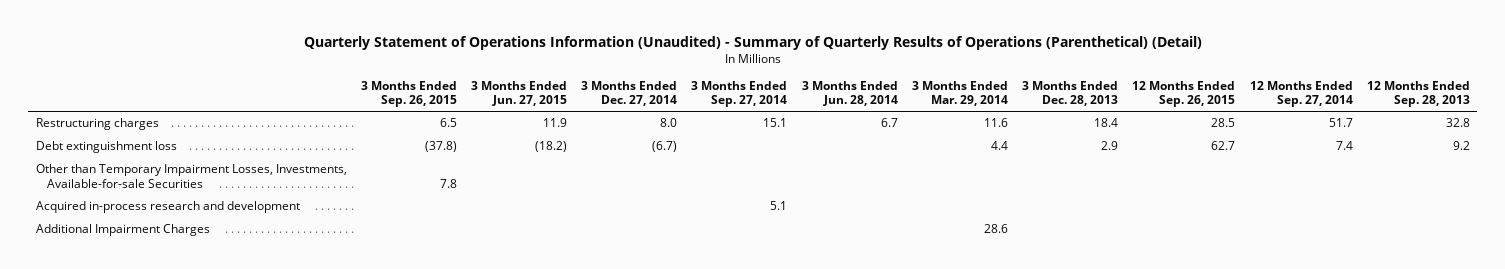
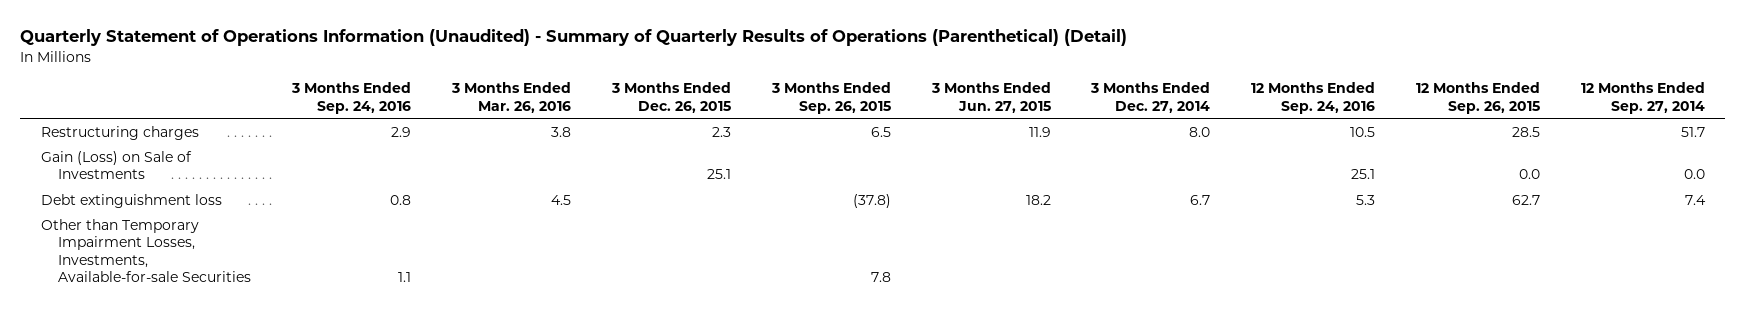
- | 3 Months Ended Sep. 26, 2015 | 3 Months Ended Jun. 27, 2015 | 3 Months Ended Dec. 27, 2014 | 3 Months Ended Sep. 27, 2014 | 3 Months Ended Jun. 28, 2014 | 3 Months Ended Mar. 29, 2014 | 3 Months Ended Dec. 28, 2013 | 12 Months Ended Sep. 26, 2015 | 12 Months Ended Sep. 27, 2014 | 12 Months Ended Sep. 28, 2013
+ | 3 Months Ended Sep. 24, 2016 | 3 Months Ended Mar. 26, 2016 | 3 Months Ended Dec. 26, 2015 | 3 Months Ended Sep. 26, 2015 | 3 Months Ended Jun. 27, 2015 | 3 Months Ended Dec. 27, 2014 | 12 Months Ended Sep. 24, 2016 | 12 Months Ended Sep. 26, 2015 | 12 Months Ended Sep. 27, 2014
- Debt extinguishment loss | (37.8) | (18.2) | (6.7) | | | 4.4 | 2.9 | 62.7 | 7.4 | 9.2
+ Gain (Loss) on Sale of Investments | | | 25.1 | | | | 25.1 | 0.0 | 0.0
+ Debt extinguishment loss | 0.8 | 4.5 | | (37.8) | 18.2 | 6.7 | 5.3 | 62.7 | 7.4
- Acquired in-process research and development | | | | 5.1 | | | | | |
- Additional Impairment Charges | | | | | | 28.6 | | | |

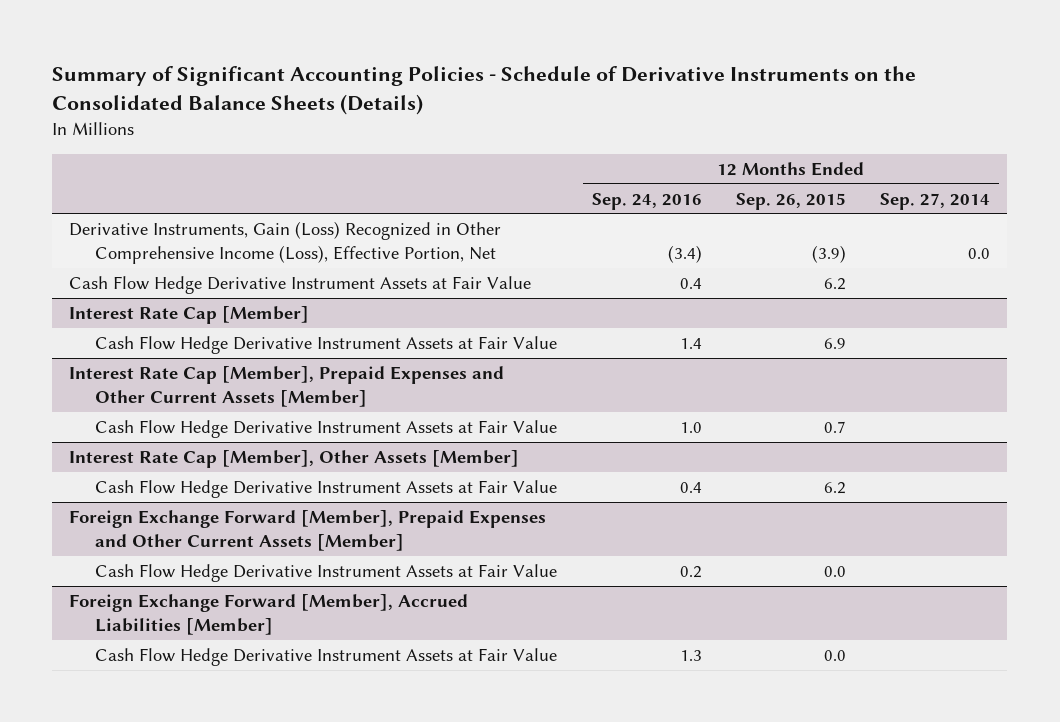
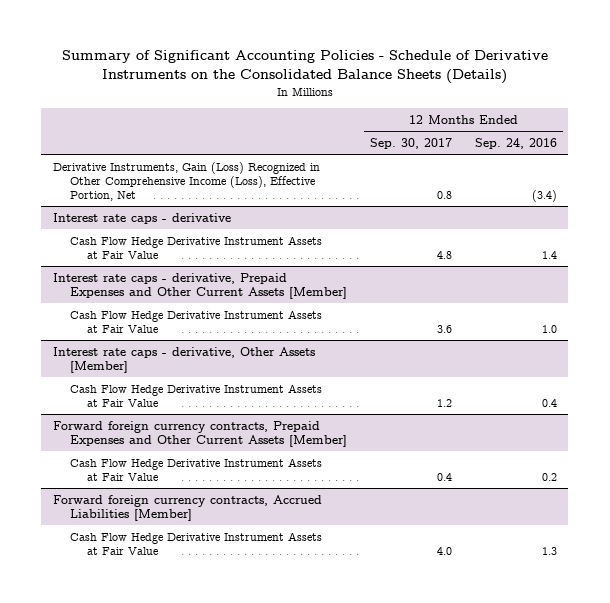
- | 12 Months Ended Sep. 24, 2016 | 12 Months Ended Sep. 26, 2015 | 12 Months Ended Sep. 27, 2014
+ | 12 Months Ended Sep. 30, 2017 | 12 Months Ended Sep. 24, 2016
- Cash Flow Hedge Derivative Instrument Assets at Fair Value | 0.4 | 6.2 |
- Interest Rate Cap [Member]
+ Interest rate caps - derivative
- Interest Rate Cap [Member], Prepaid Expenses and Other Current Assets [Member]
+ Interest rate caps - derivative, Prepaid Expenses and Other Current Assets [Member]
- Interest Rate Cap [Member], Other Assets [Member]
+ Interest rate caps - derivative, Other Assets [Member]
- Foreign Exchange Forward [Member], Prepaid Expenses and Other Current Assets [Member]
+ Forward foreign currency contracts, Prepaid Expenses and Other Current Assets [Member]
- Foreign Exchange Forward [Member], Accrued Liabilities [Member]
+ Forward foreign currency contracts, Accrued Liabilities [Member]

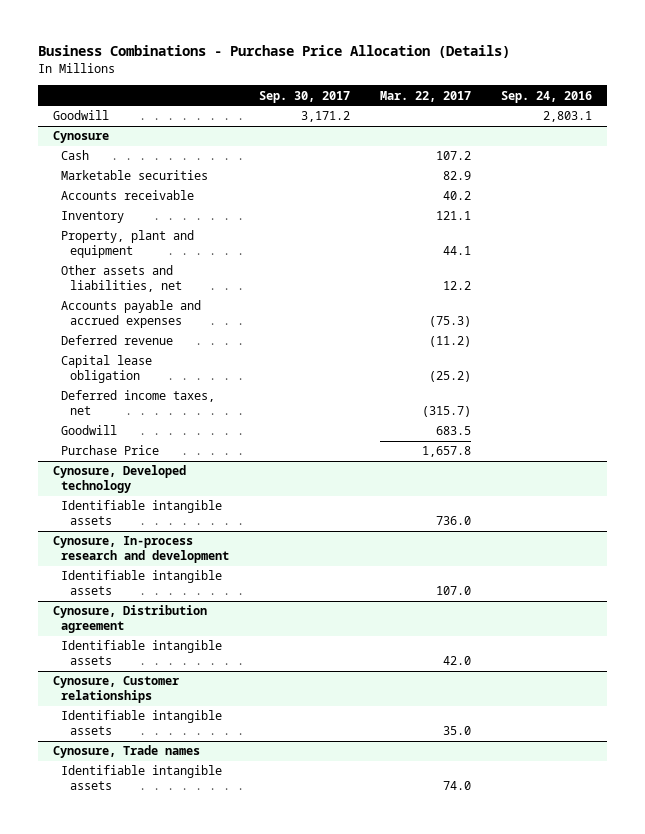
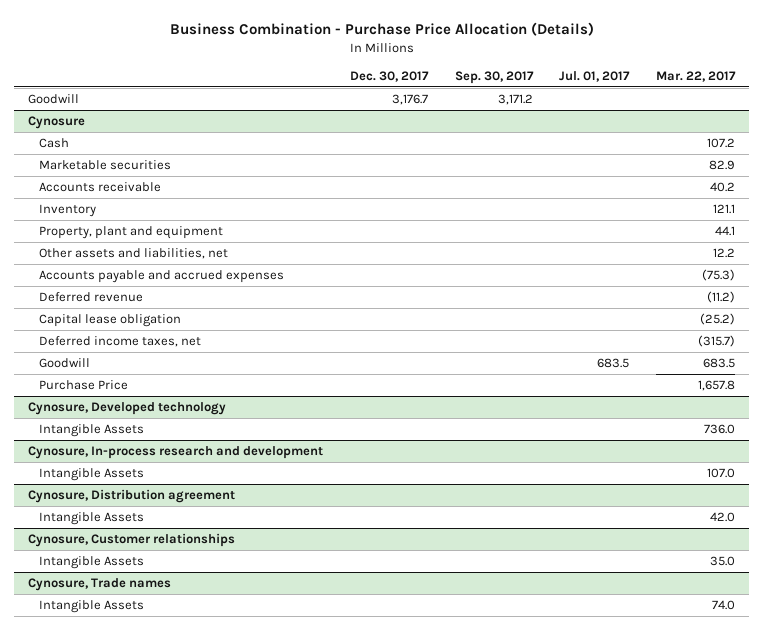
- Business Combinations - Purchase Price Allocation (Details)
+ Business Combination - Purchase Price Allocation (Details)
- | Sep. 30, 2017 | Mar. 22, 2017 | Sep. 24, 2016
+ | Dec. 30, 2017 | Sep. 30, 2017 | Jul. 01, 2017 | Mar. 22, 2017
@ Cynosure, Developed technology
- Identifiable intangible assets | | 736.0 |
+ Intangible Assets | | | | 736.0
@ Cynosure, In-process research and development
- Identifiable intangible assets | | 107.0 |
+ Intangible Assets | | | | 107.0
@ Cynosure, Distribution agreement
- Identifiable intangible assets | | 42.0 |
+ Intangible Assets | | | | 42.0
@ Cynosure, Customer relationships
- Identifiable intangible assets | | 35.0 |
+ Intangible Assets | | | | 35.0
@ Cynosure, Trade names
- Identifiable intangible assets | | 74.0 |
+ Intangible Assets | | | | 74.0

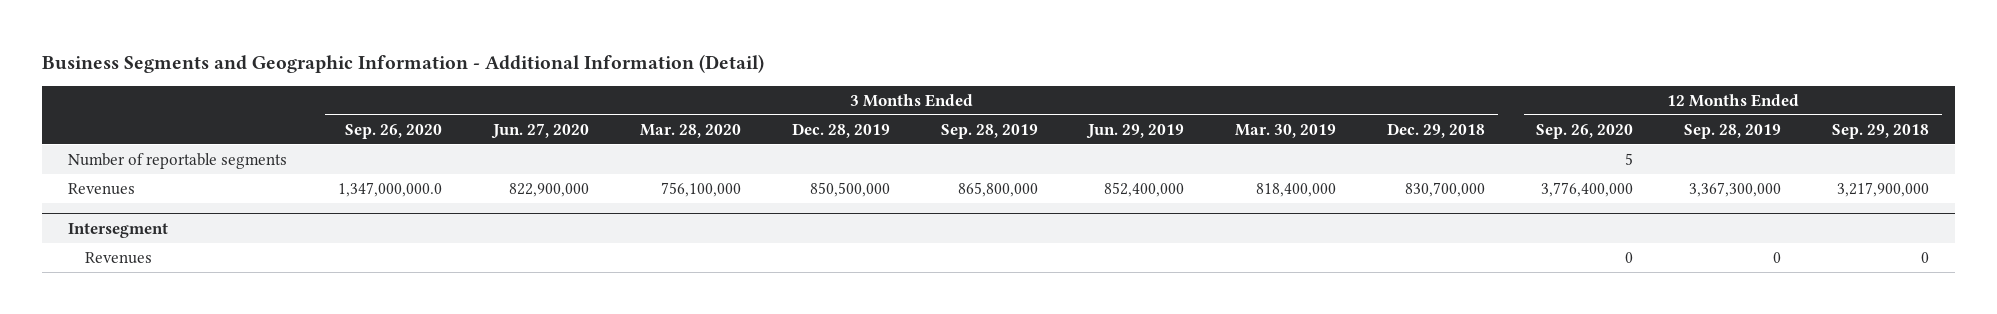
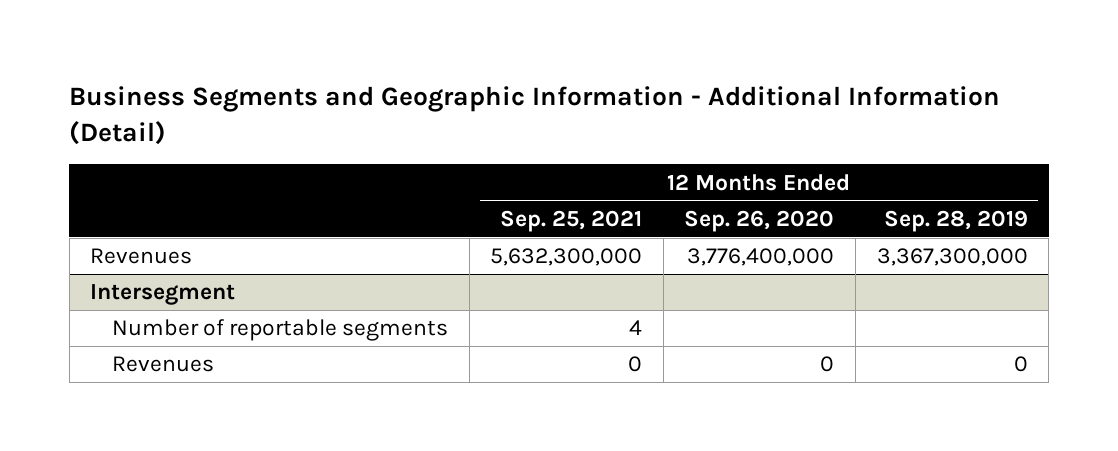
- | 3 Months Ended Sep. 26, 2020 | 3 Months Ended Jun. 27, 2020 | 3 Months Ended Mar. 28, 2020 | 3 Months Ended Dec. 28, 2019 | 3 Months Ended Sep. 28, 2019 | 3 Months Ended Jun. 29, 2019 | 3 Months Ended Mar. 30, 2019 | 3 Months Ended Dec. 29, 2018 | 12 Months Ended Sep. 26, 2020 | 12 Months Ended Sep. 28, 2019 | 12 Months Ended Sep. 29, 2018
+ | 12 Months Ended Sep. 25, 2021 | 12 Months Ended Sep. 26, 2020 | 12 Months Ended Sep. 28, 2019
- Number of reportable segments | | | | | | | | | 5 | |
@ Intersegment
+ Number of reportable segments | 4 | |

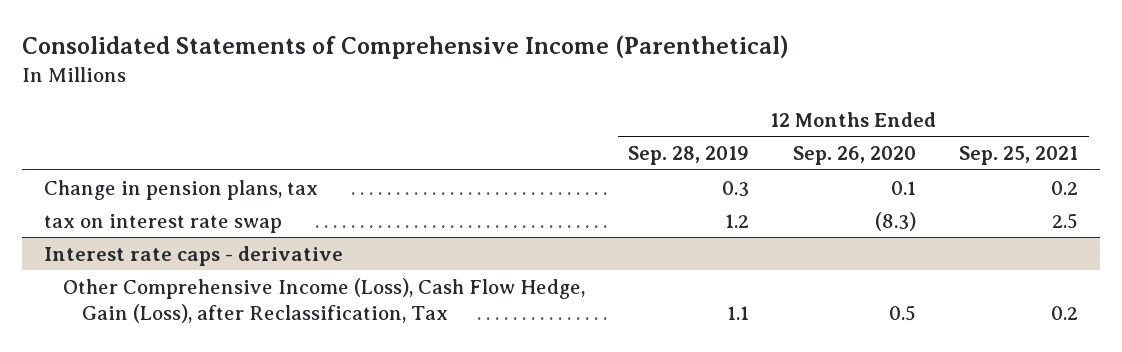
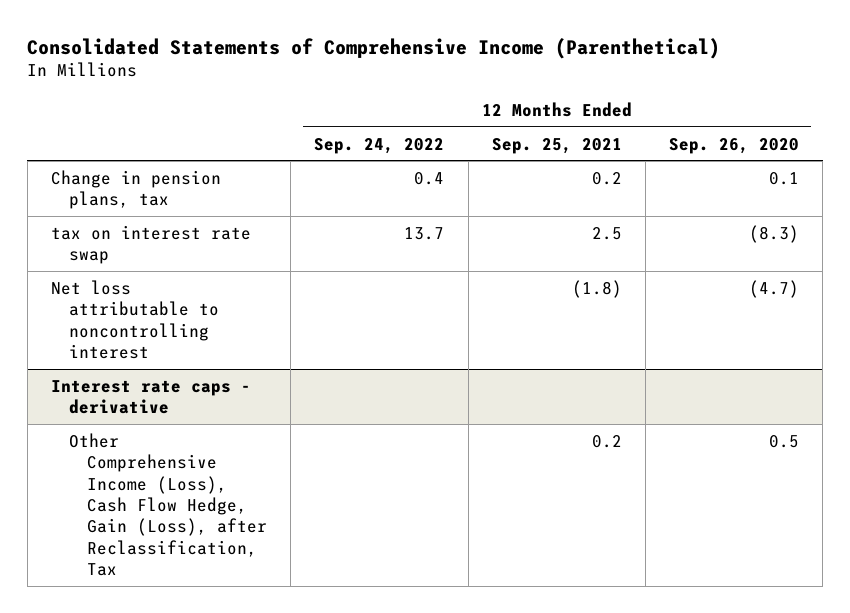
- | 12 Months Ended Sep. 28, 2019 | 12 Months Ended Sep. 26, 2020 | 12 Months Ended Sep. 25, 2021
+ | 12 Months Ended Sep. 24, 2022 | 12 Months Ended Sep. 25, 2021 | 12 Months Ended Sep. 26, 2020
+ Net loss attributable to noncontrolling interest | | (1.8) | (4.7)

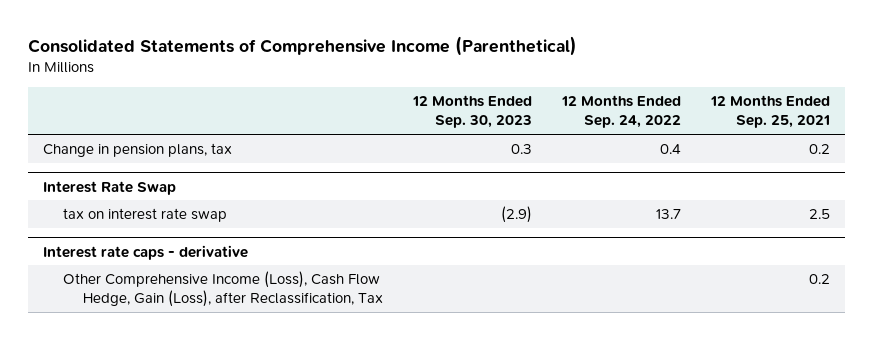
- | 12 Months Ended Sep. 24, 2022 | 12 Months Ended Sep. 25, 2021 | 12 Months Ended Sep. 26, 2020
+ | 12 Months Ended Sep. 30, 2023 | 12 Months Ended Sep. 24, 2022 | 12 Months Ended Sep. 25, 2021
+ Interest Rate Swap
- Net loss attributable to noncontrolling interest | | (1.8) | (4.7)

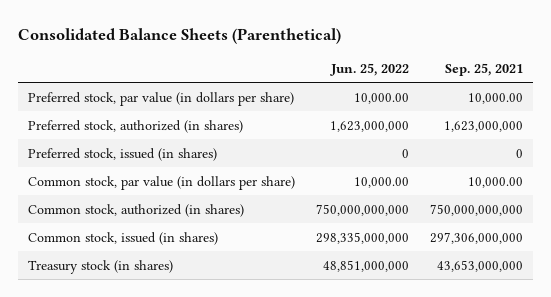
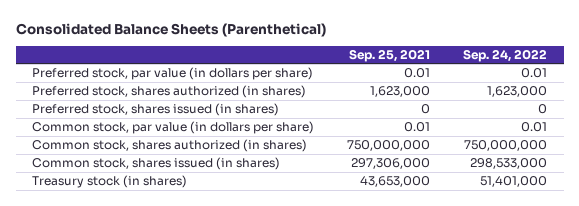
- | Jun. 25, 2022 | Sep. 25, 2021
+ | Sep. 25, 2021 | Sep. 24, 2022
- Preferred stock, par value (in dollars per share) | 10,000.00 | 10,000.00
- Preferred stock, authorized (in shares) | 1,623,000,000 | 1,623,000,000
- Preferred stock, issued (in shares) | 0 | 0
- Common stock, par value (in dollars per share) | 10,000.00 | 10,000.00
- Common stock, authorized (in shares) | 750,000,000,000 | 750,000,000,000
- Common stock, issued (in shares) | 298,335,000,000 | 297,306,000,000
- Treasury stock (in shares) | 48,851,000,000 | 43,653,000,000
+ Preferred stock, par value (in dollars per share) | 0.01 | 0.01
+ Preferred stock, shares authorized (in shares) | 1,623,000 | 1,623,000
+ Preferred stock, shares issued (in shares) | 0 | 0
+ Common stock, par value (in dollars per share) | 0.01 | 0.01
+ Common stock, shares authorized (in shares) | 750,000,000 | 750,000,000
+ Common stock, shares issued (in shares) | 297,306,000 | 298,533,000
+ Treasury stock (in shares) | 43,653,000 | 51,401,000

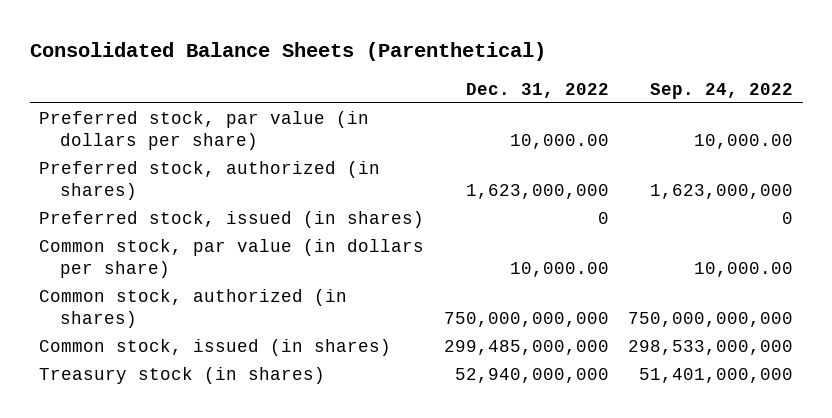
- | Sep. 25, 2021 | Sep. 24, 2022
+ | Dec. 31, 2022 | Sep. 24, 2022
- Preferred stock, par value (in dollars per share) | 0.01 | 0.01
- Preferred stock, shares authorized (in shares) | 1,623,000 | 1,623,000
- Preferred stock, shares issued (in shares) | 0 | 0
- Common stock, par value (in dollars per share) | 0.01 | 0.01
- Common stock, shares authorized (in shares) | 750,000,000 | 750,000,000
- Common stock, shares issued (in shares) | 297,306,000 | 298,533,000
- Treasury stock (in shares) | 43,653,000 | 51,401,000
+ Preferred stock, par value (in dollars per share) | 10,000.00 | 10,000.00
+ Preferred stock, authorized (in shares) | 1,623,000,000 | 1,623,000,000
+ Preferred stock, issued (in shares) | 0 | 0
+ Common stock, par value (in dollars per share) | 10,000.00 | 10,000.00
+ Common stock, authorized (in shares) | 750,000,000,000 | 750,000,000,000
+ Common stock, issued (in shares) | 299,485,000,000 | 298,533,000,000
+ Treasury stock (in shares) | 52,940,000,000 | 51,401,000,000

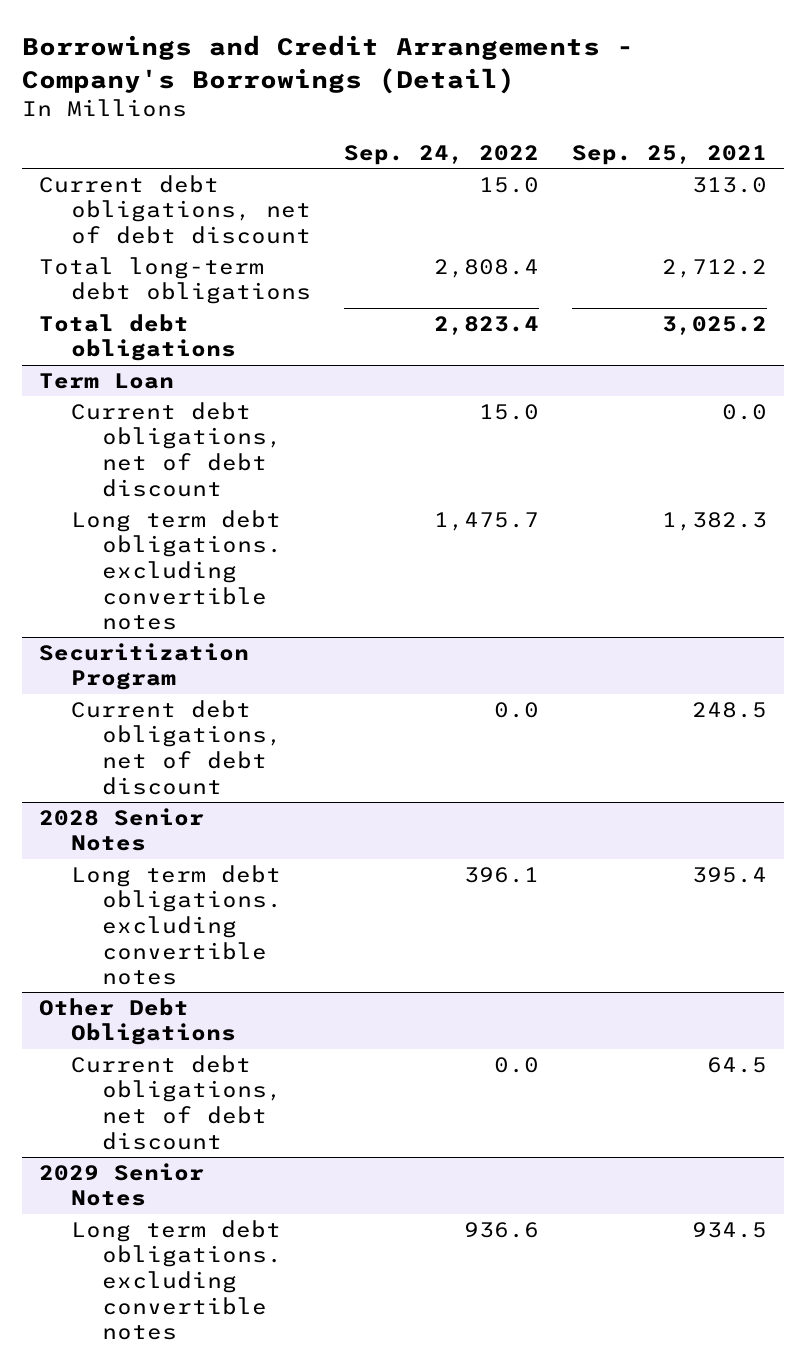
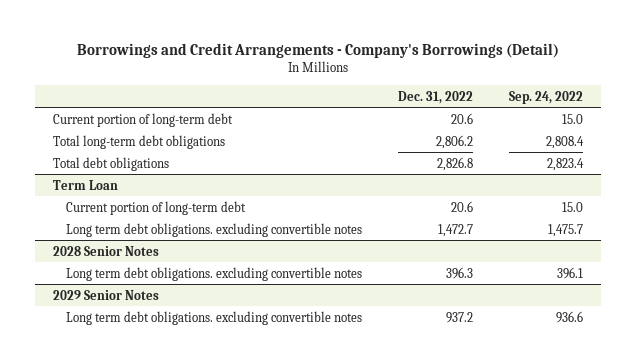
- | Sep. 24, 2022 | Sep. 25, 2021
+ | Dec. 31, 2022 | Sep. 24, 2022
- Current debt obligations, net of debt discount | 15.0 | 313.0
+ Current portion of long-term debt | 20.6 | 15.0
@ Term Loan
- Current debt obligations, net of debt discount | 15.0 | 0.0
+ Current portion of long-term debt | 20.6 | 15.0
- Securitization Program
- Current debt obligations, net of debt discount | 0.0 | 248.5
- Other Debt Obligations
- Current debt obligations, net of debt discount | 0.0 | 64.5

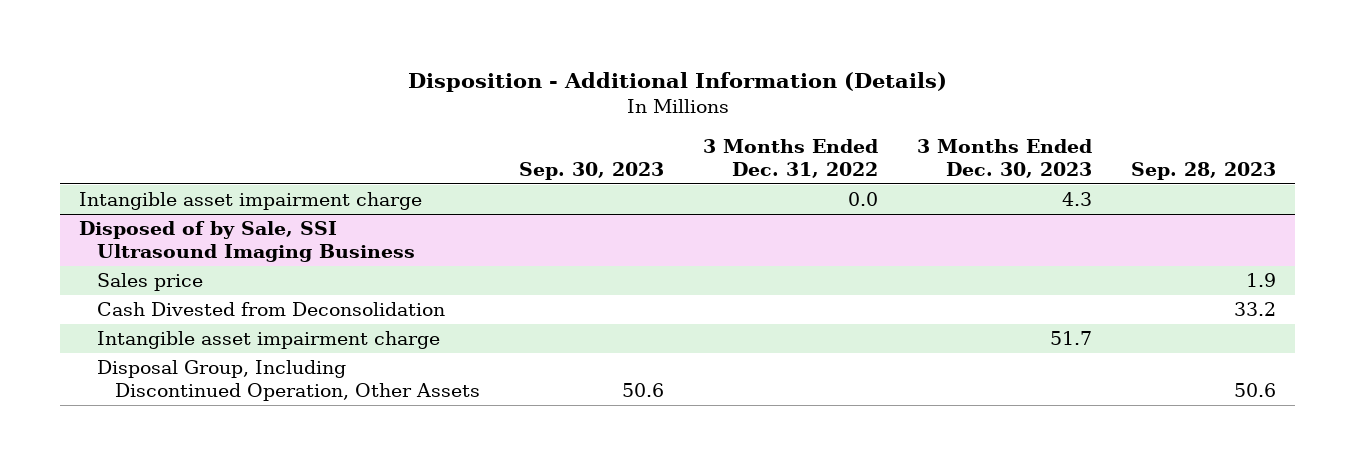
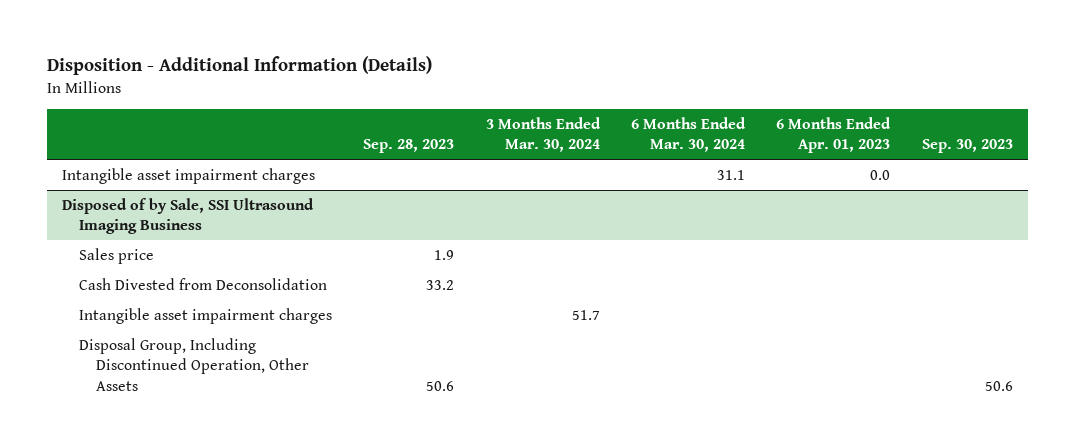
- | Sep. 30, 2023 | 3 Months Ended Dec. 31, 2022 | 3 Months Ended Dec. 30, 2023 | Sep. 28, 2023
+ | Sep. 28, 2023 | 3 Months Ended Mar. 30, 2024 | 6 Months Ended Mar. 30, 2024 | 6 Months Ended Apr. 01, 2023 | Sep. 30, 2023
- Intangible asset impairment charge | | 0.0 | 4.3 |
+ Intangible asset impairment charges | | | 31.1 | 0.0 |
@ Disposed of by Sale, SSI Ultrasound Imaging Business
- Intangible asset impairment charge | | | 51.7 |
+ Intangible asset impairment charges | | 51.7 | | |

